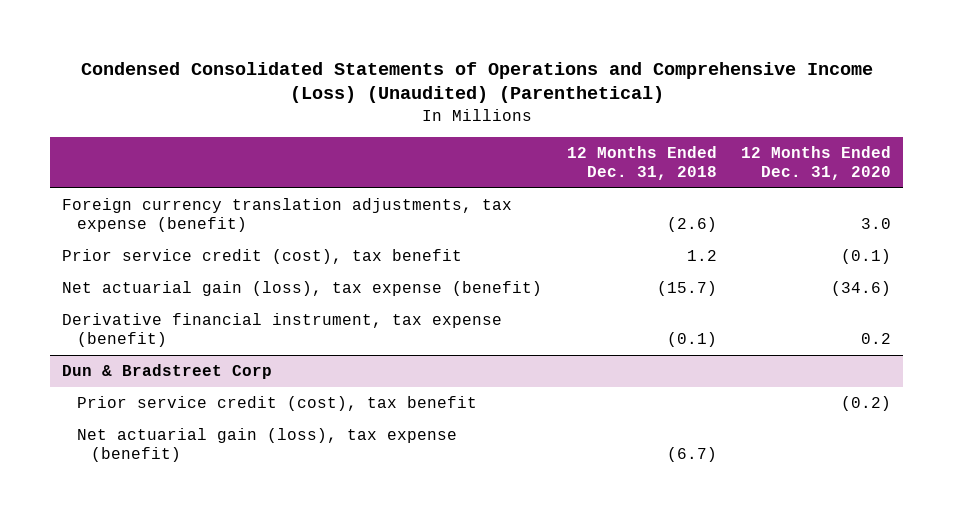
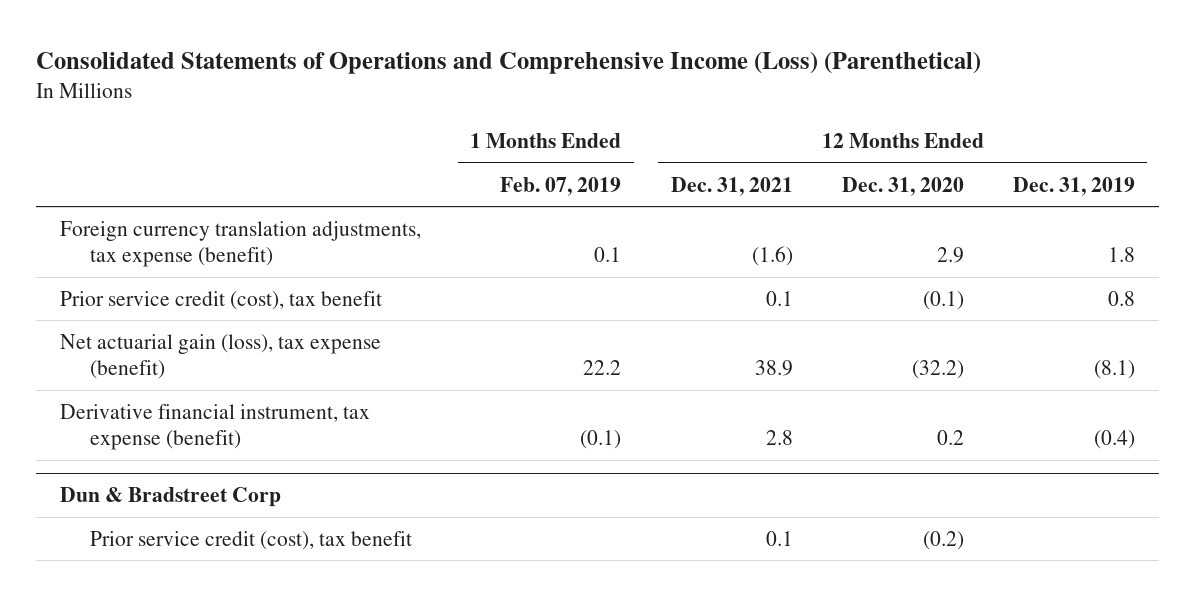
- Condensed Consolidated Statements of Operations and Comprehensive Income (Loss) (Unaudited) (Parenthetical)
+ Consolidated Statements of Operations and Comprehensive Income (Loss) (Parenthetical)
- | 12 Months Ended Dec. 31, 2018 | 12 Months Ended Dec. 31, 2020
+ | 1 Months Ended Feb. 07, 2019 | 12 Months Ended Dec. 31, 2021 | 12 Months Ended Dec. 31, 2020 | 12 Months Ended Dec. 31, 2019
- Foreign currency translation adjustments, tax expense (benefit) | (2.6) | 3.0
+ Foreign currency translation adjustments, tax expense (benefit) | 0.1 | (1.6) | 2.9 | 1.8
- Net actuarial gain (loss), tax expense (benefit) | (15.7) | (34.6)
+ Net actuarial gain (loss), tax expense (benefit) | 22.2 | 38.9 | (32.2) | (8.1)
@ Dun & Bradstreet Corp
- Net actuarial gain (loss), tax expense (benefit) | (6.7) |

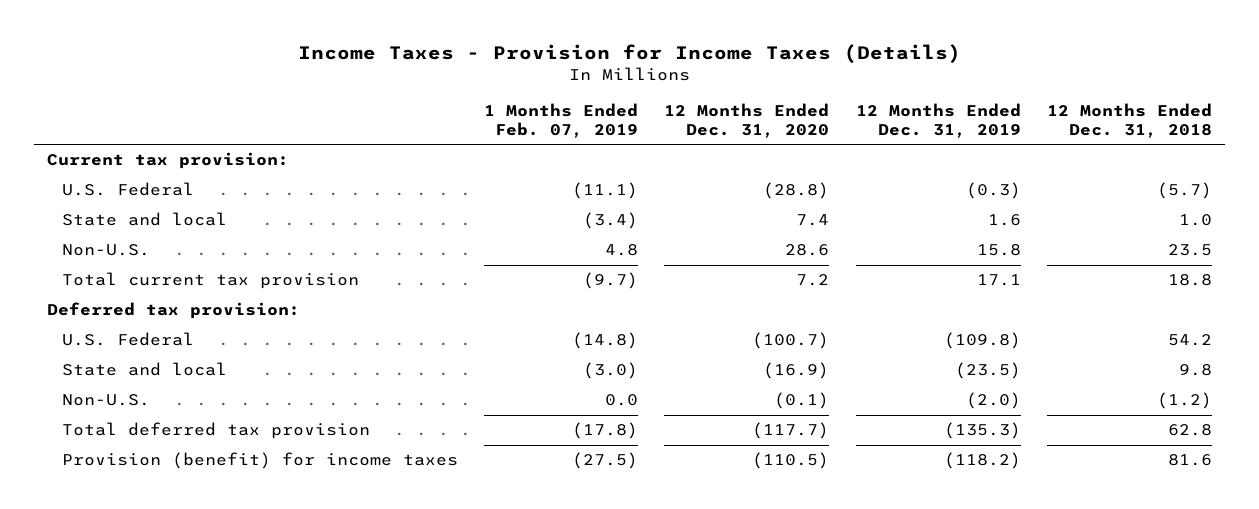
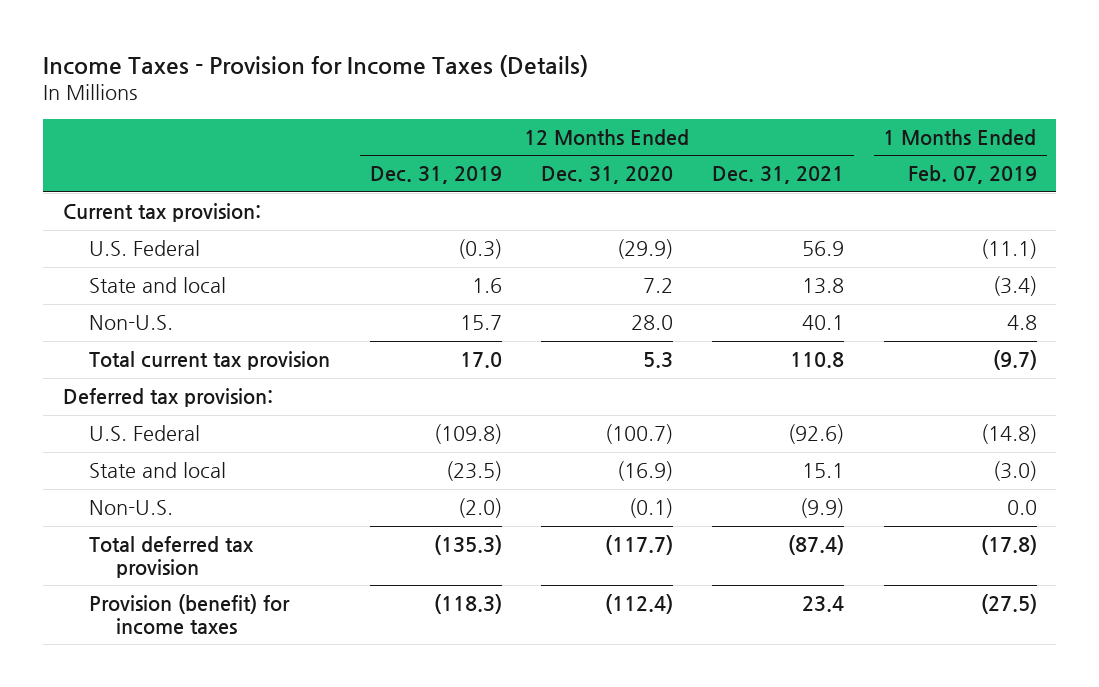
- | 1 Months Ended Feb. 07, 2019 | 12 Months Ended Dec. 31, 2020 | 12 Months Ended Dec. 31, 2019 | 12 Months Ended Dec. 31, 2018
+ | 12 Months Ended Dec. 31, 2019 | 12 Months Ended Dec. 31, 2020 | 12 Months Ended Dec. 31, 2021 | 1 Months Ended Feb. 07, 2019
- U.S. Federal | (11.1) | (28.8) | (0.3) | (5.7)
- State and local | (3.4) | 7.4 | 1.6 | 1.0
- Non-U.S. | 4.8 | 28.6 | 15.8 | 23.5
- Total current tax provision | (9.7) | 7.2 | 17.1 | 18.8
+ U.S. Federal | (0.3) | (29.9) | 56.9 | (11.1)
+ State and local | 1.6 | 7.2 | 13.8 | (3.4)
+ Non-U.S. | 15.7 | 28.0 | 40.1 | 4.8
+ Total current tax provision | 17.0 | 5.3 | 110.8 | (9.7)
- Provision (benefit) for income taxes | (27.5) | (110.5) | (118.2) | 81.6
+ Provision (benefit) for income taxes | (118.3) | (112.4) | 23.4 | (27.5)

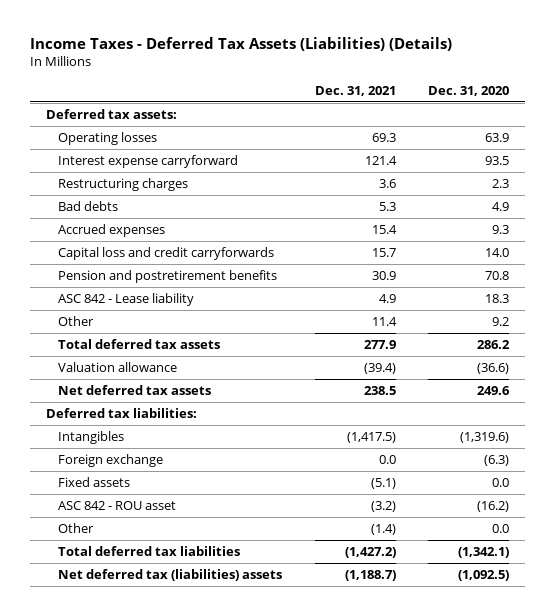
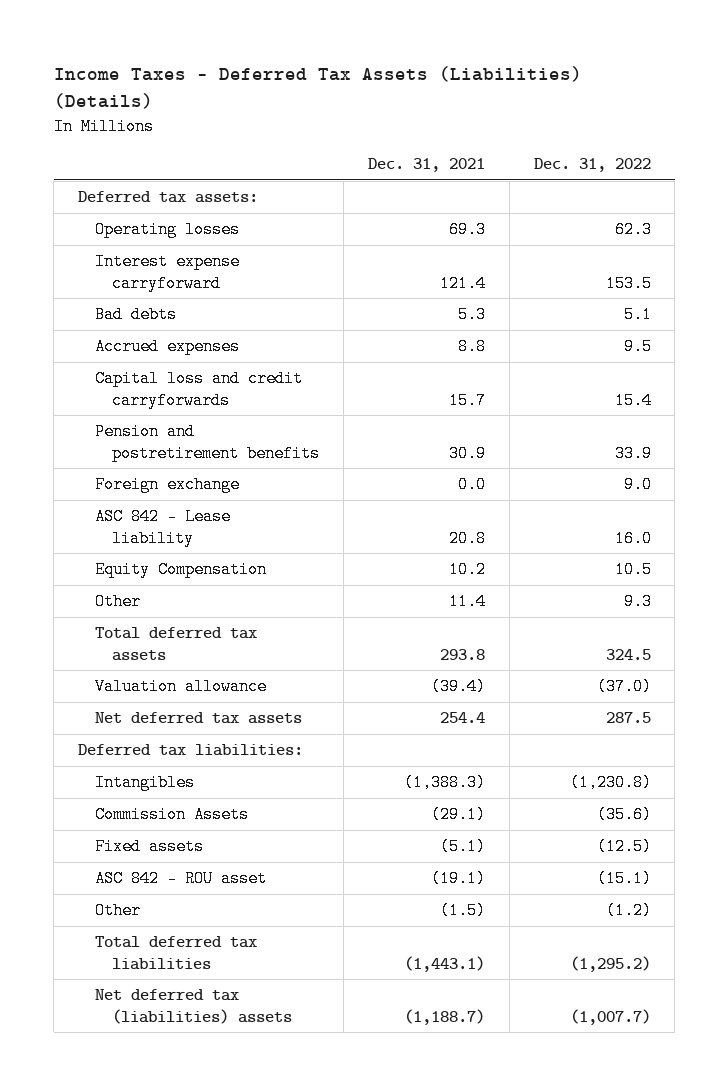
- | Dec. 31, 2021 | Dec. 31, 2020
+ | Dec. 31, 2021 | Dec. 31, 2022
- Restructuring charges | 3.6 | 2.3
- Accrued expenses | 15.4 | 9.3
+ Accrued expenses | 8.8 | 9.5
- ASC 842 - Lease liability | 4.9 | 18.3
moved up: Foreign exchange | 0.0 | 9.0
+ ASC 842 - Lease liability | 20.8 | 16.0
+ Equity Compensation | 10.2 | 10.5
- Total deferred tax assets | 277.9 | 286.2
+ Total deferred tax assets | 293.8 | 324.5
- Net deferred tax assets | 238.5 | 249.6
+ Net deferred tax assets | 254.4 | 287.5
- Intangibles | (1,417.5) | (1,319.6)
+ Intangibles | (1,388.3) | (1,230.8)
+ Commission Assets | (29.1) | (35.6)
- ASC 842 - ROU asset | (3.2) | (16.2)
- Other | (1.4) | 0.0
- Total deferred tax liabilities | (1,427.2) | (1,342.1)
+ ASC 842 - ROU asset | (19.1) | (15.1)
+ Other | (1.5) | (1.2)
+ Total deferred tax liabilities | (1,443.1) | (1,295.2)

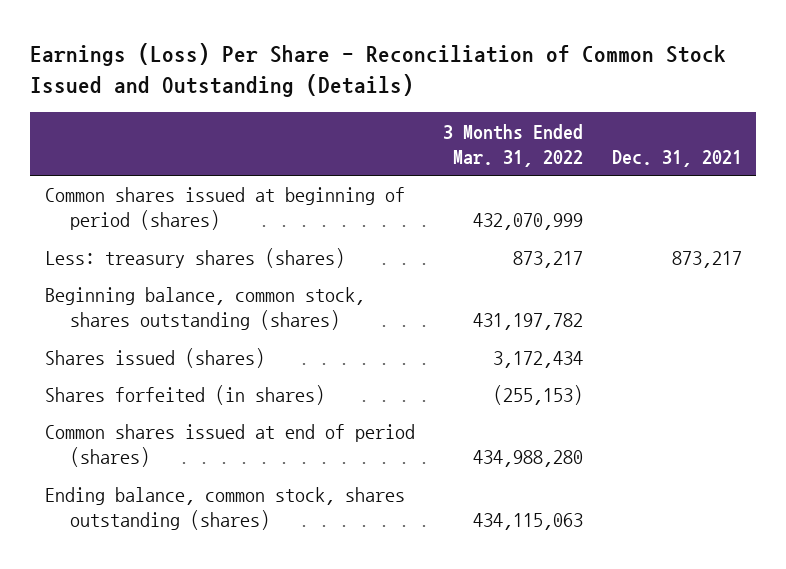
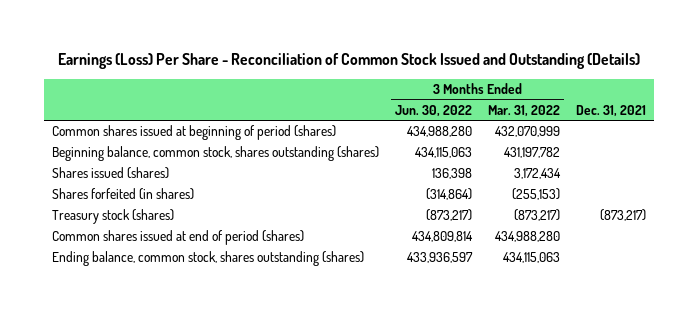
- | 3 Months Ended Mar. 31, 2022 | Dec. 31, 2021
+ | 3 Months Ended Jun. 30, 2022 | 3 Months Ended Mar. 31, 2022 | Dec. 31, 2021
- Less: treasury shares (shares) | 873,217 | 873,217
+ Treasury stock (shares) | (873,217) | (873,217) | (873,217)

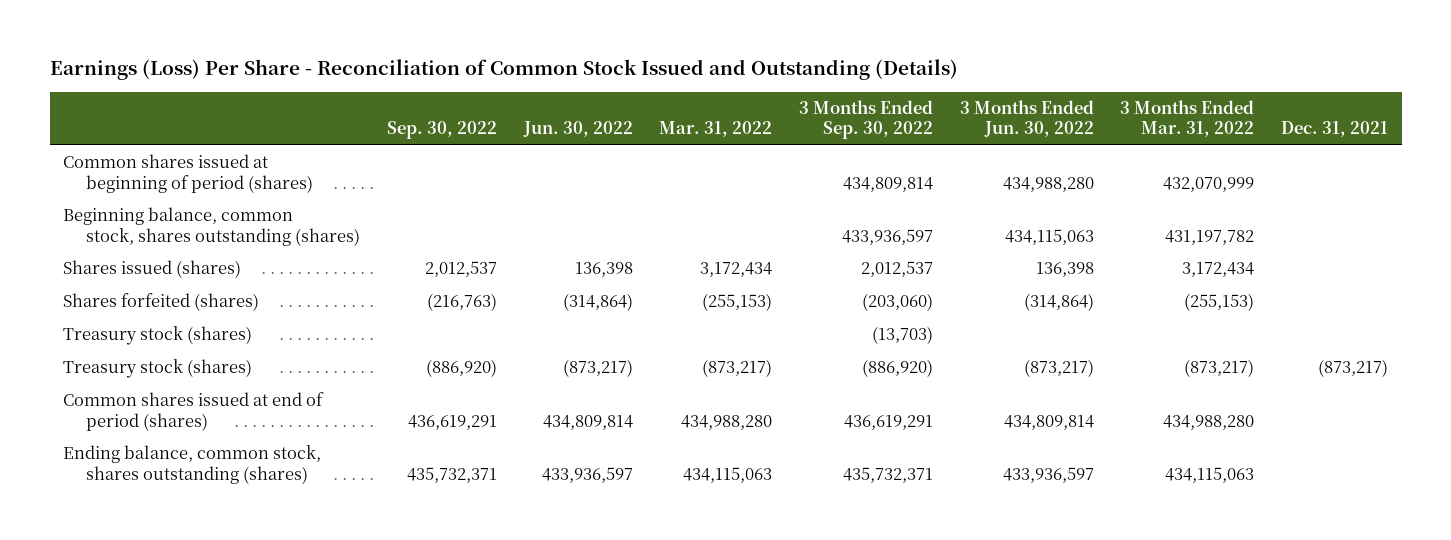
- | 3 Months Ended Jun. 30, 2022 | 3 Months Ended Mar. 31, 2022 | Dec. 31, 2021
+ | Sep. 30, 2022 | Jun. 30, 2022 | Mar. 31, 2022 | 3 Months Ended Sep. 30, 2022 | 3 Months Ended Jun. 30, 2022 | 3 Months Ended Mar. 31, 2022 | Dec. 31, 2021
- Shares forfeited (in shares) | (314,864) | (255,153) |
+ Shares forfeited (shares) | (216,763) | (314,864) | (255,153) | (203,060) | (314,864) | (255,153) |
+ Treasury stock (shares) | | | | (13,703) | | |

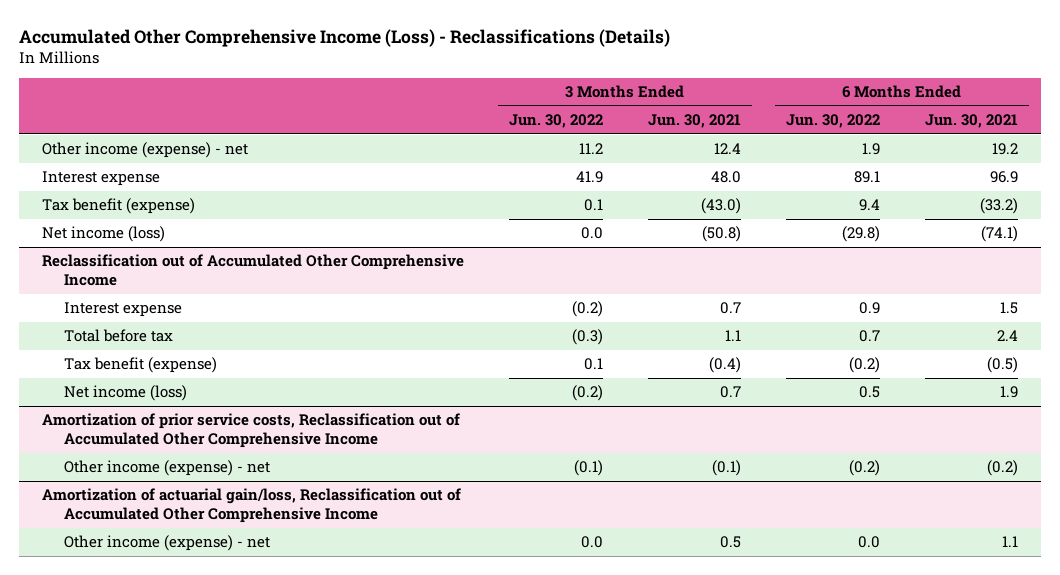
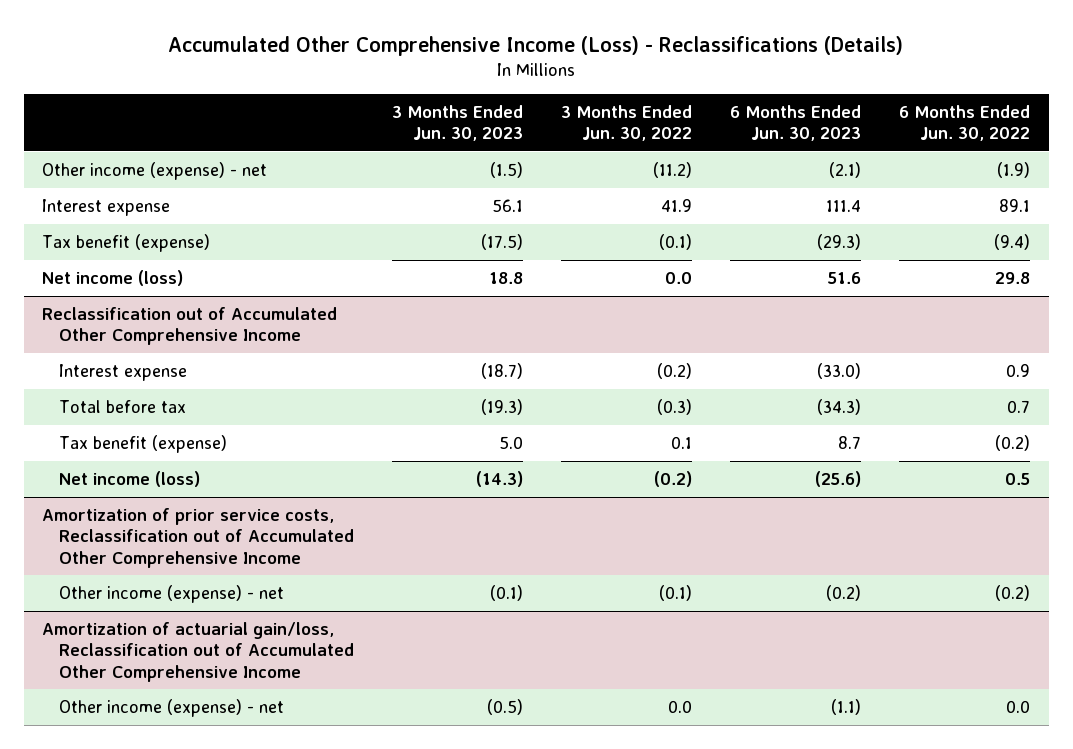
- | 3 Months Ended Jun. 30, 2022 | 3 Months Ended Jun. 30, 2021 | 6 Months Ended Jun. 30, 2022 | 6 Months Ended Jun. 30, 2021
+ | 3 Months Ended Jun. 30, 2023 | 3 Months Ended Jun. 30, 2022 | 6 Months Ended Jun. 30, 2023 | 6 Months Ended Jun. 30, 2022
- Other income (expense) - net | 11.2 | 12.4 | 1.9 | 19.2
+ Other income (expense) - net | (1.5) | (11.2) | (2.1) | (1.9)
- Tax benefit (expense) | 0.1 | (43.0) | 9.4 | (33.2)
- Net income (loss) | 0.0 | (50.8) | (29.8) | (74.1)
+ Tax benefit (expense) | (17.5) | (0.1) | (29.3) | (9.4)
+ Net income (loss) | 18.8 | 0.0 | 51.6 | 29.8

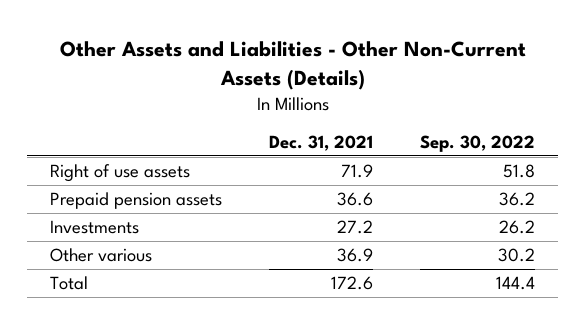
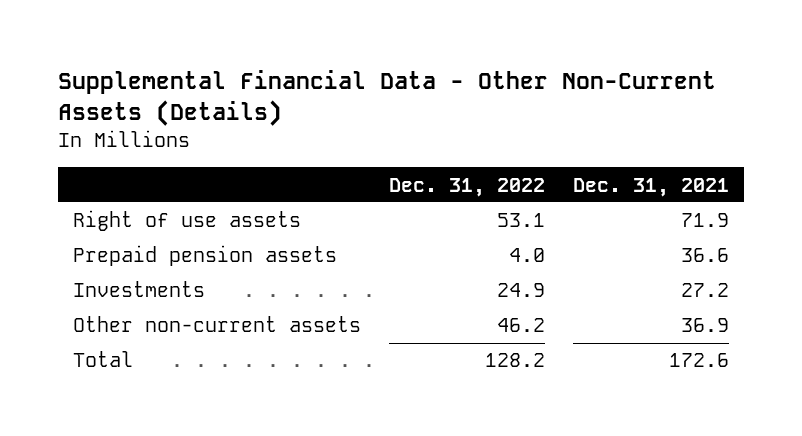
- Other Assets and Liabilities - Other Non-Current Assets (Details)
+ Supplemental Financial Data - Other Non-Current Assets (Details)
- | Dec. 31, 2021 | Sep. 30, 2022
+ | Dec. 31, 2022 | Dec. 31, 2021
- Other various | 36.9 | 30.2
+ Other non-current assets | 46.2 | 36.9

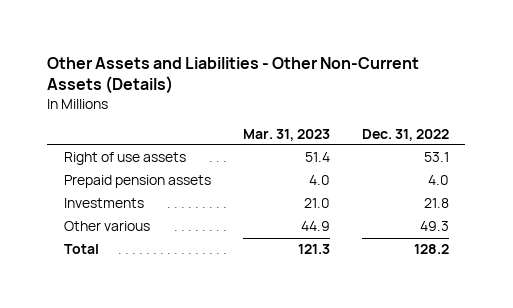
- Supplemental Financial Data - Other Non-Current Assets (Details)
+ Other Assets and Liabilities - Other Non-Current Assets (Details)
- | Dec. 31, 2022 | Dec. 31, 2021
+ | Mar. 31, 2023 | Dec. 31, 2022
- Investments | 24.9 | 27.2
- Other non-current assets | 46.2 | 36.9
+ Investments | 21.0 | 21.8
+ Other various | 44.9 | 49.3

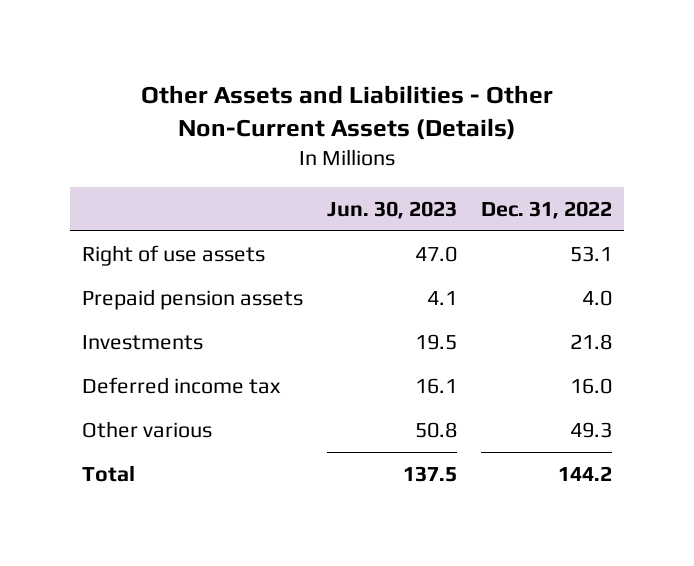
- | Mar. 31, 2023 | Dec. 31, 2022
+ | Jun. 30, 2023 | Dec. 31, 2022
+ Deferred income tax | 16.1 | 16.0
- Total | 121.3 | 128.2
+ Total | 137.5 | 144.2

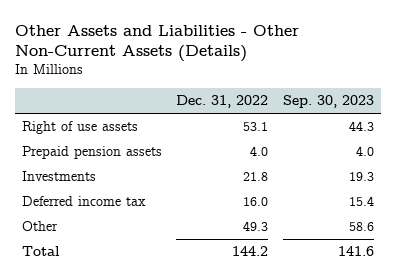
- | Jun. 30, 2023 | Dec. 31, 2022
+ | Dec. 31, 2022 | Sep. 30, 2023
- Other various | 50.8 | 49.3
+ Other | 49.3 | 58.6

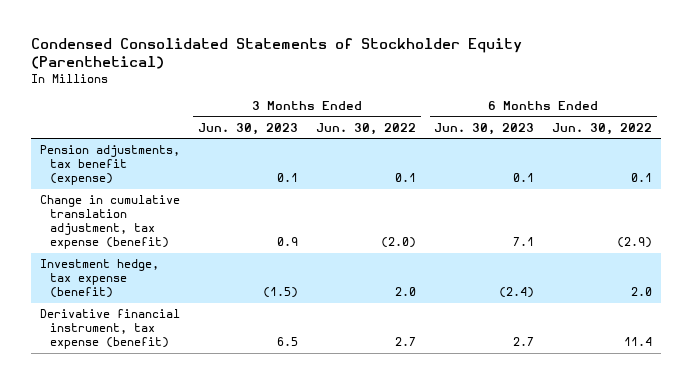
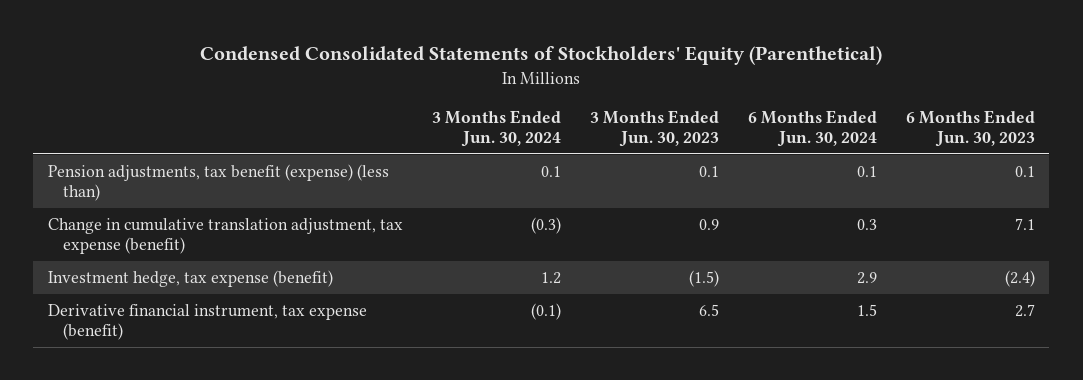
- Condensed Consolidated Statements of Stockholder Equity (Parenthetical)
+ Condensed Consolidated Statements of Stockholders' Equity (Parenthetical)
- | 3 Months Ended Jun. 30, 2023 | 3 Months Ended Jun. 30, 2022 | 6 Months Ended Jun. 30, 2023 | 6 Months Ended Jun. 30, 2022
+ | 3 Months Ended Jun. 30, 2024 | 3 Months Ended Jun. 30, 2023 | 6 Months Ended Jun. 30, 2024 | 6 Months Ended Jun. 30, 2023
- Pension adjustments, tax benefit (expense) | 0.1 | 0.1 | 0.1 | 0.1
+ Pension adjustments, tax benefit (expense) (less than) | 0.1 | 0.1 | 0.1 | 0.1

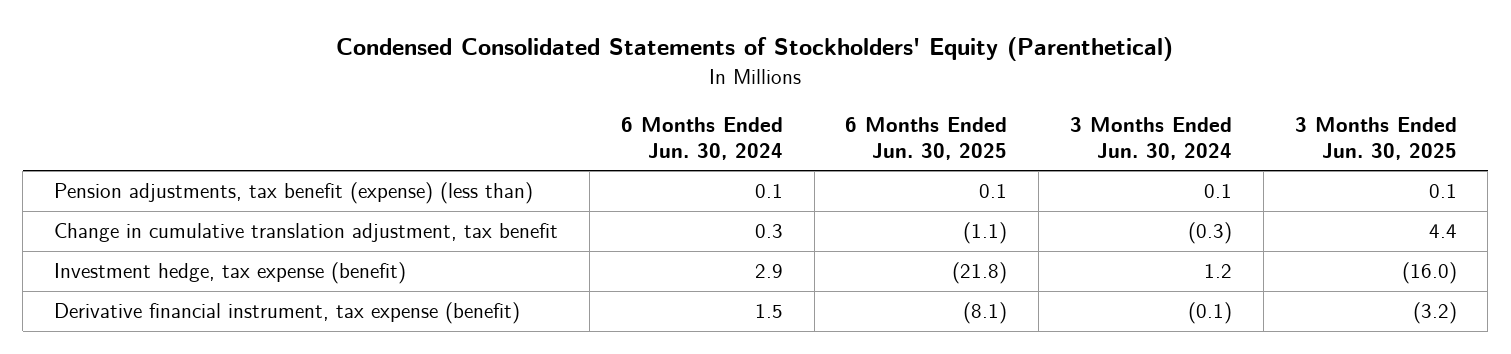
- | 3 Months Ended Jun. 30, 2024 | 3 Months Ended Jun. 30, 2023 | 6 Months Ended Jun. 30, 2024 | 6 Months Ended Jun. 30, 2023
+ | 6 Months Ended Jun. 30, 2024 | 6 Months Ended Jun. 30, 2025 | 3 Months Ended Jun. 30, 2024 | 3 Months Ended Jun. 30, 2025
- Change in cumulative translation adjustment, tax expense (benefit) | (0.3) | 0.9 | 0.3 | 7.1
+ Change in cumulative translation adjustment, tax benefit | 0.3 | (1.1) | (0.3) | 4.4

